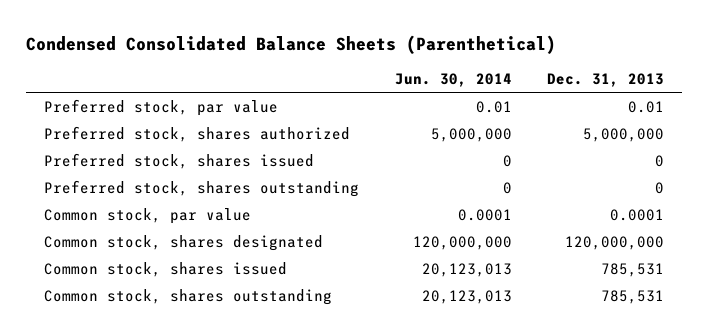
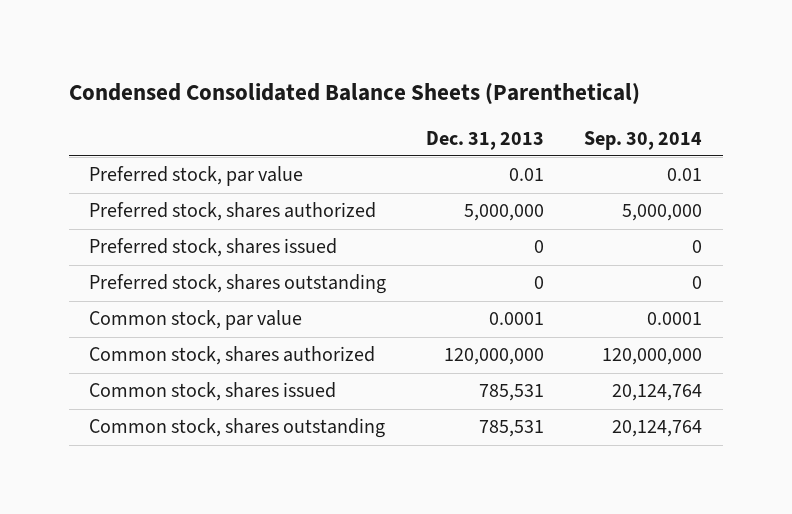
- | Jun. 30, 2014 | Dec. 31, 2013
+ | Dec. 31, 2013 | Sep. 30, 2014
- Common stock, shares designated | 120,000,000 | 120,000,000
+ Common stock, shares authorized | 120,000,000 | 120,000,000

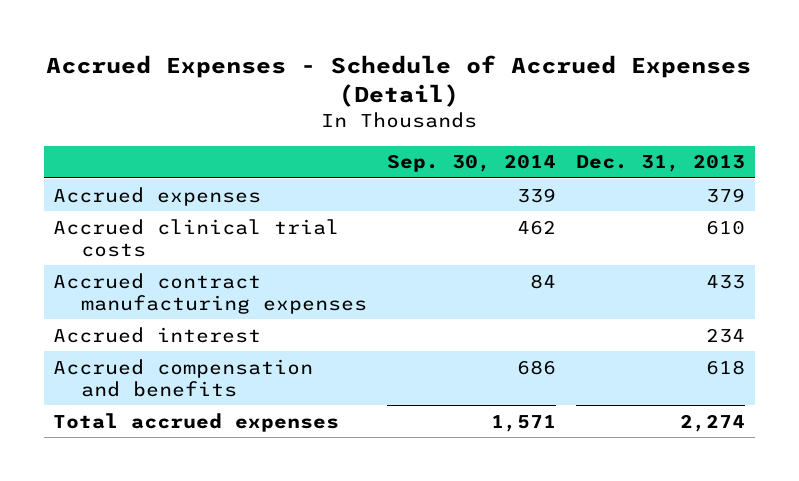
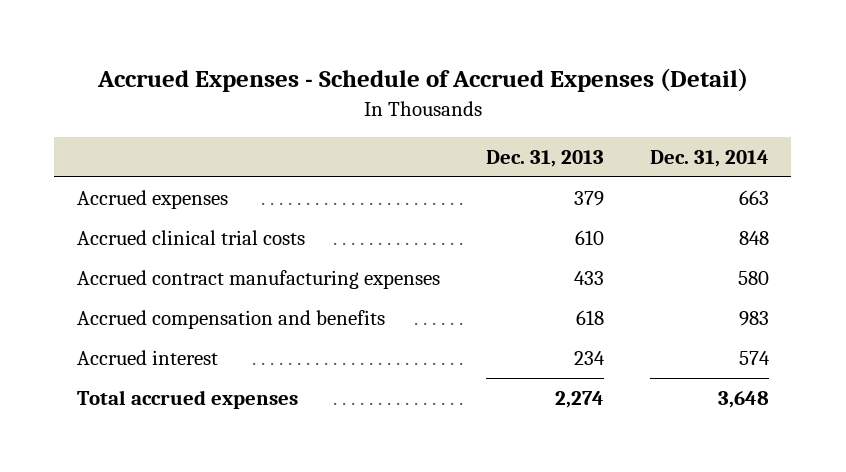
- | Sep. 30, 2014 | Dec. 31, 2013
+ | Dec. 31, 2013 | Dec. 31, 2014
moved down: Accrued interest | 234 | 574

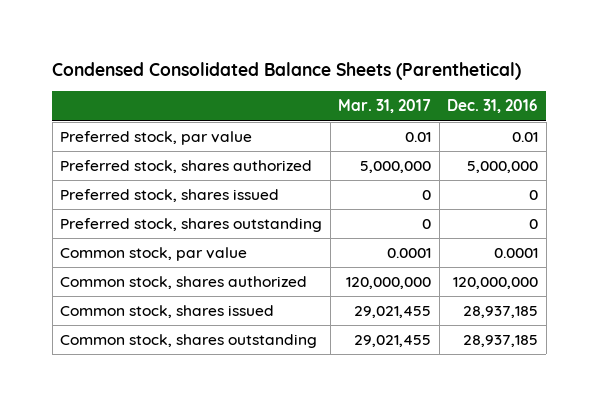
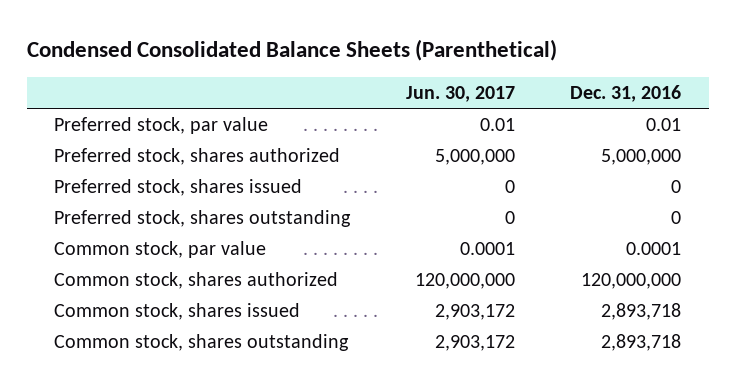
- | Mar. 31, 2017 | Dec. 31, 2016
+ | Jun. 30, 2017 | Dec. 31, 2016
- Common stock, shares issued | 29,021,455 | 28,937,185
- Common stock, shares outstanding | 29,021,455 | 28,937,185
+ Common stock, shares issued | 2,903,172 | 2,893,718
+ Common stock, shares outstanding | 2,903,172 | 2,893,718

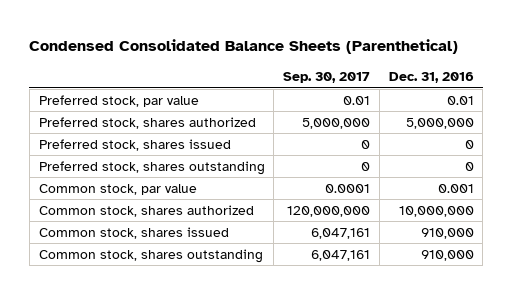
- | Jun. 30, 2017 | Dec. 31, 2016
+ | Sep. 30, 2017 | Dec. 31, 2016
- Common stock, par value | 0.0001 | 0.0001
- Common stock, shares authorized | 120,000,000 | 120,000,000
- Common stock, shares issued | 2,903,172 | 2,893,718
- Common stock, shares outstanding | 2,903,172 | 2,893,718
+ Common stock, par value | 0.0001 | 0.001
+ Common stock, shares authorized | 120,000,000 | 10,000,000
+ Common stock, shares issued | 6,047,161 | 910,000
+ Common stock, shares outstanding | 6,047,161 | 910,000

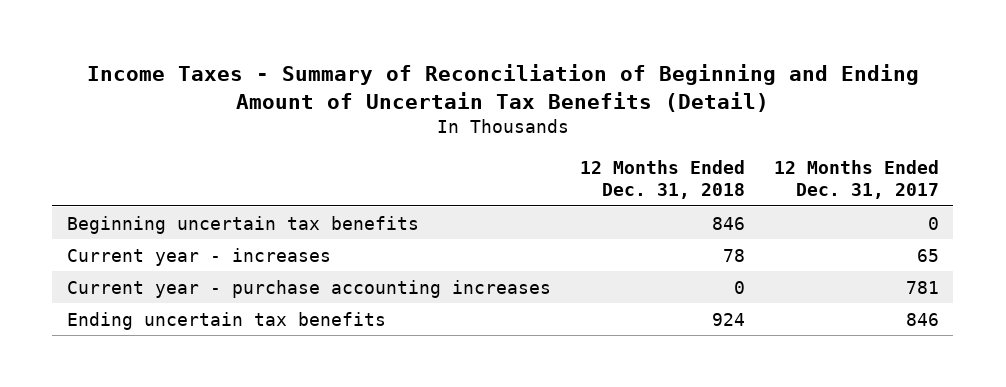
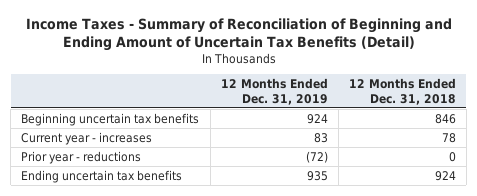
- | 12 Months Ended Dec. 31, 2018 | 12 Months Ended Dec. 31, 2017
+ | 12 Months Ended Dec. 31, 2019 | 12 Months Ended Dec. 31, 2018
- Current year - purchase accounting increases | 0 | 781
+ Prior year - reductions | (72) | 0

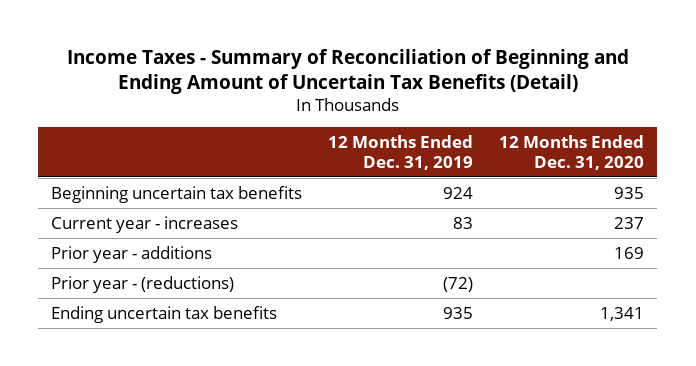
- | 12 Months Ended Dec. 31, 2019 | 12 Months Ended Dec. 31, 2018
+ | 12 Months Ended Dec. 31, 2019 | 12 Months Ended Dec. 31, 2020
- Prior year - reductions | (72) | 0
+ Prior year - additions | | 169
+ Prior year - (reductions) | (72) |

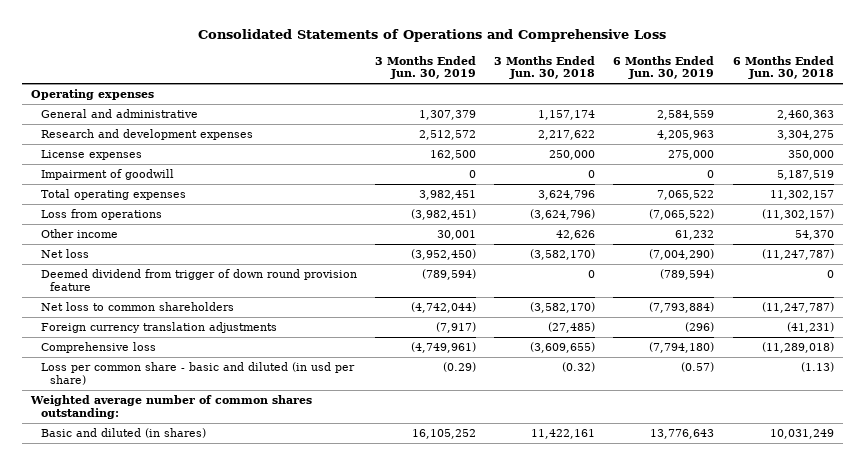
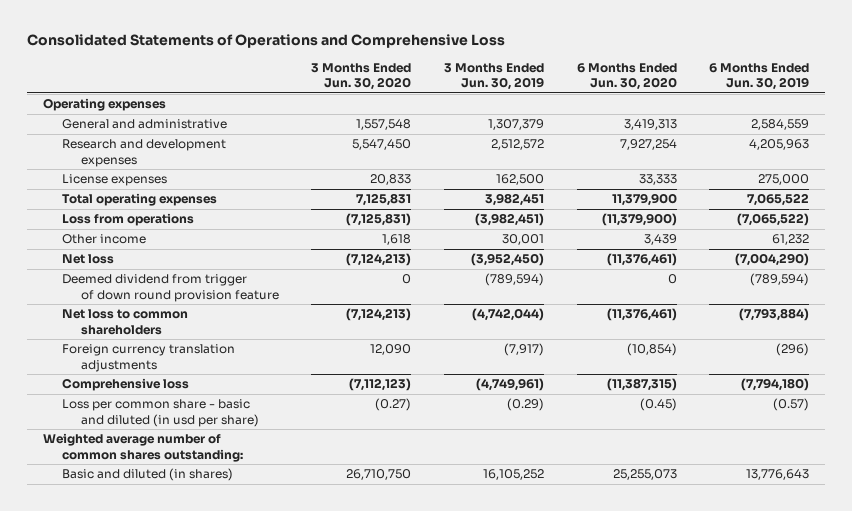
- | 3 Months Ended Jun. 30, 2019 | 3 Months Ended Jun. 30, 2018 | 6 Months Ended Jun. 30, 2019 | 6 Months Ended Jun. 30, 2018
+ | 3 Months Ended Jun. 30, 2020 | 3 Months Ended Jun. 30, 2019 | 6 Months Ended Jun. 30, 2020 | 6 Months Ended Jun. 30, 2019
- Impairment of goodwill | 0 | 0 | 0 | 5,187,519

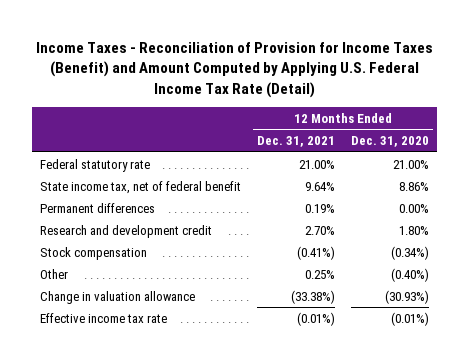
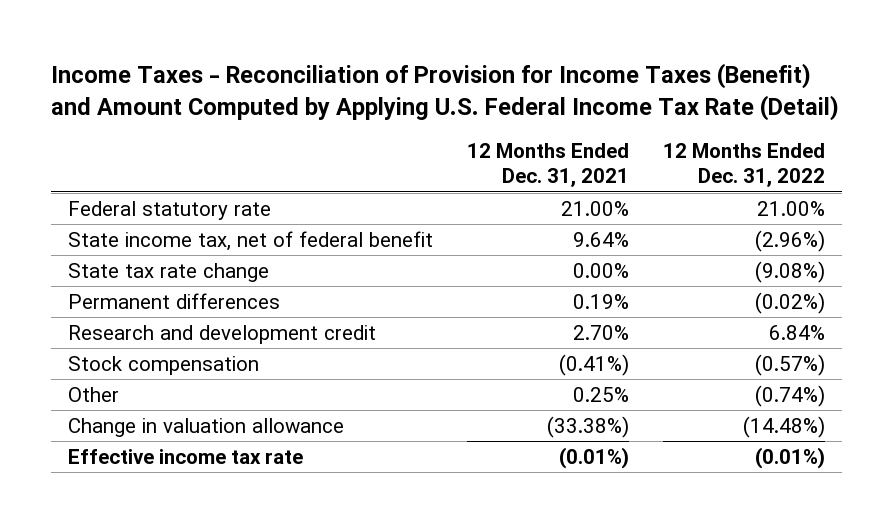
- | 12 Months Ended Dec. 31, 2021 | 12 Months Ended Dec. 31, 2020
+ | 12 Months Ended Dec. 31, 2021 | 12 Months Ended Dec. 31, 2022
+ State tax rate change | 0.00% | (9.08%)

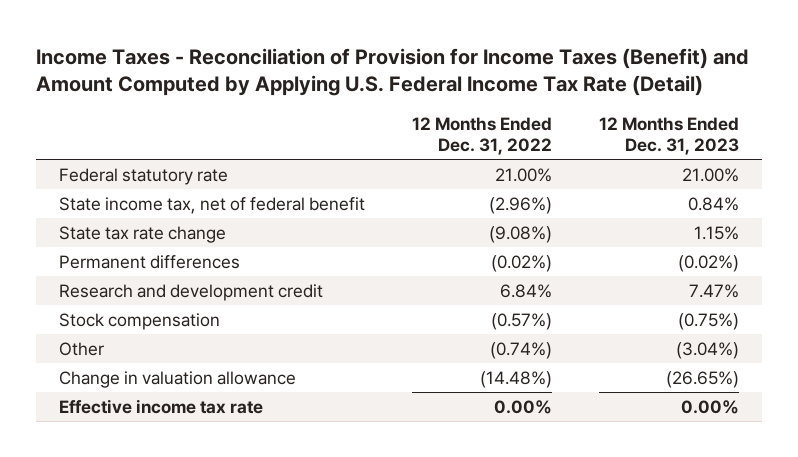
- | 12 Months Ended Dec. 31, 2021 | 12 Months Ended Dec. 31, 2022
+ | 12 Months Ended Dec. 31, 2022 | 12 Months Ended Dec. 31, 2023
- Effective income tax rate | (0.01%) | (0.01%)
+ Effective income tax rate | 0.00% | 0.00%

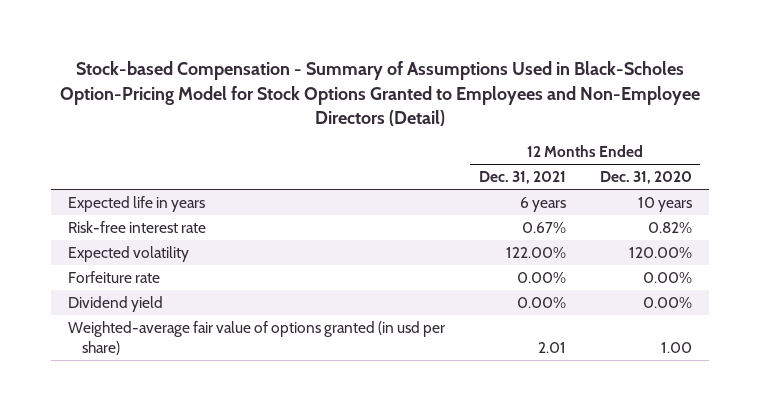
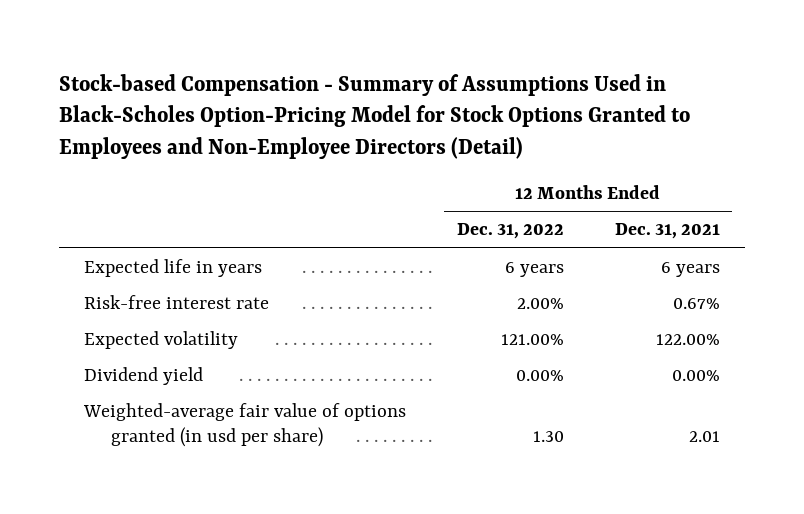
- | 12 Months Ended Dec. 31, 2021 | 12 Months Ended Dec. 31, 2020
+ | 12 Months Ended Dec. 31, 2022 | 12 Months Ended Dec. 31, 2021
- Forfeiture rate | 0.00% | 0.00%

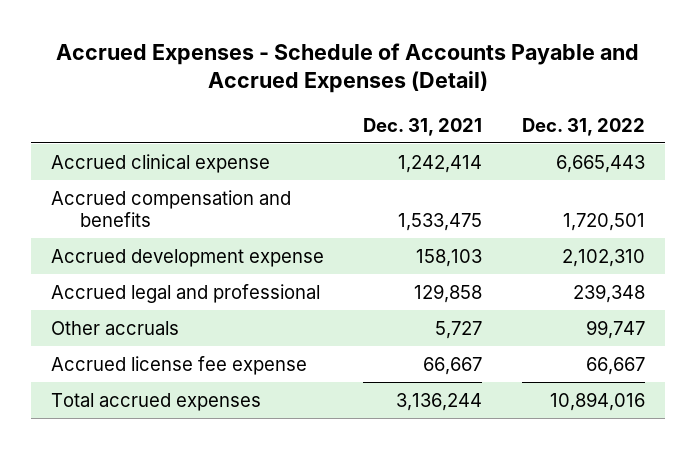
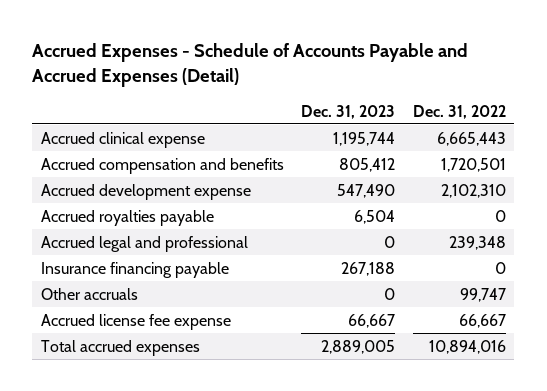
- | Dec. 31, 2021 | Dec. 31, 2022
+ | Dec. 31, 2023 | Dec. 31, 2022
+ Accrued royalties payable | 6,504 | 0
+ Insurance financing payable | 267,188 | 0

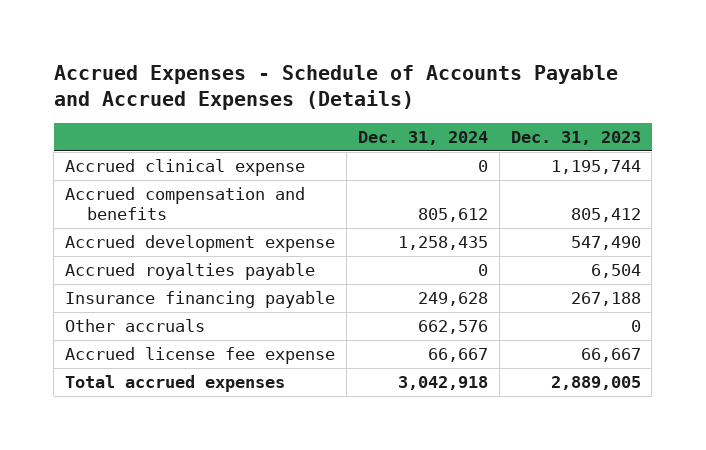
- Accrued Expenses - Schedule of Accounts Payable and Accrued Expenses (Detail)
+ Accrued Expenses - Schedule of Accounts Payable and Accrued Expenses (Details)
- | Dec. 31, 2023 | Dec. 31, 2022
+ | Dec. 31, 2024 | Dec. 31, 2023
- Accrued legal and professional | 0 | 239,348

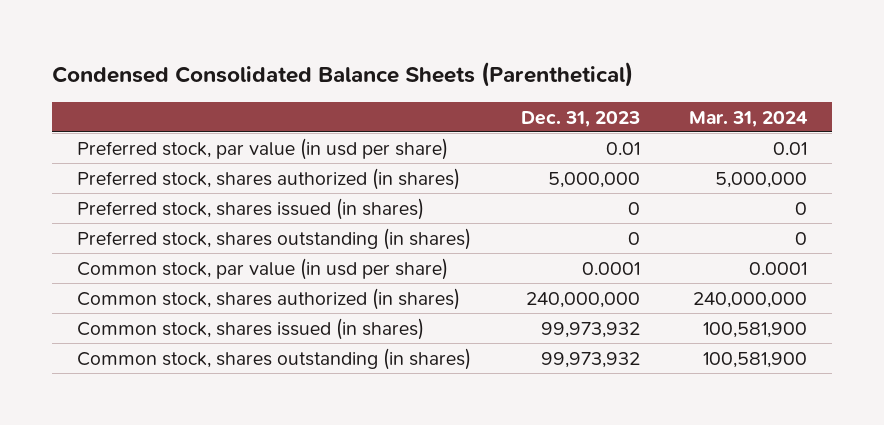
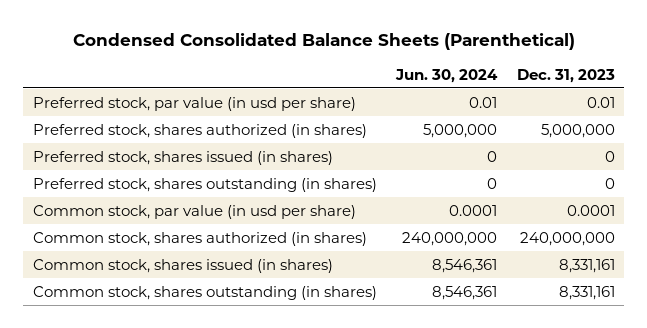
- | Dec. 31, 2023 | Mar. 31, 2024
+ | Jun. 30, 2024 | Dec. 31, 2023
- Common stock, shares issued (in shares) | 99,973,932 | 100,581,900
- Common stock, shares outstanding (in shares) | 99,973,932 | 100,581,900
+ Common stock, shares issued (in shares) | 8,546,361 | 8,331,161
+ Common stock, shares outstanding (in shares) | 8,546,361 | 8,331,161

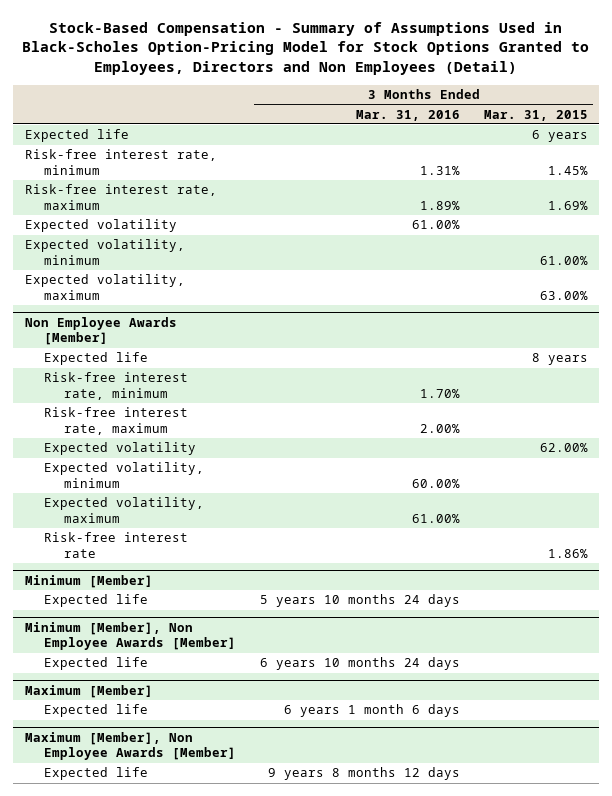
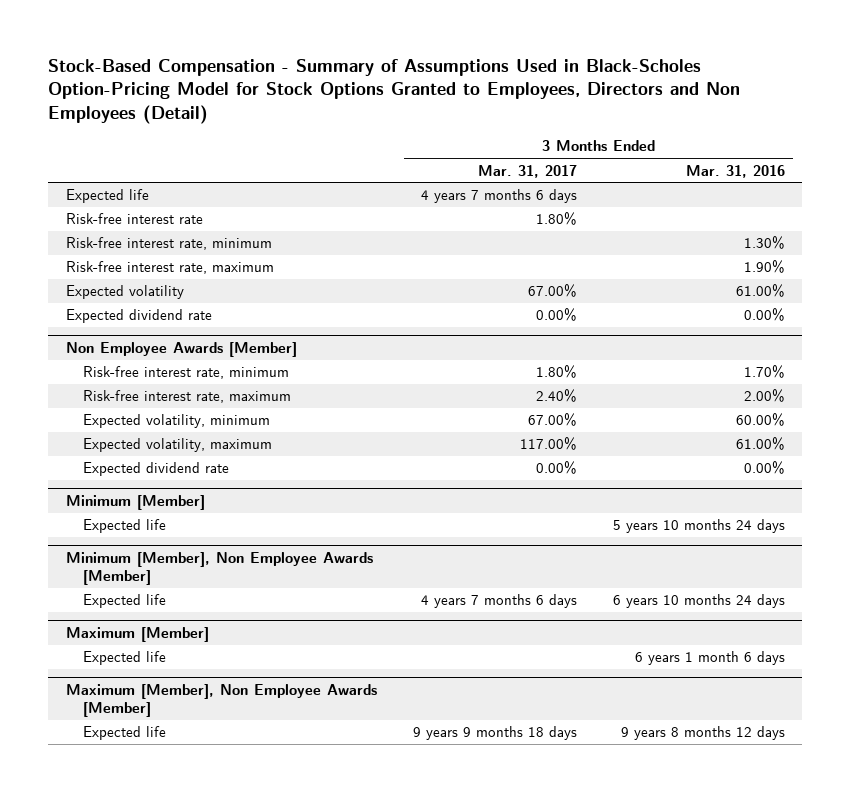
- | 3 Months Ended Mar. 31, 2016 | 3 Months Ended Mar. 31, 2015
+ | 3 Months Ended Mar. 31, 2017 | 3 Months Ended Mar. 31, 2016
- Risk-free interest rate, minimum | 1.31% | 1.45%
- Risk-free interest rate, maximum | 1.89% | 1.69%
+ Risk-free interest rate | 1.80% |
+ Risk-free interest rate, minimum | | 1.30%
+ Risk-free interest rate, maximum | | 1.90%
- Expected volatility, minimum | | 61.00%
- Expected volatility, maximum | | 63.00%
+ Expected dividend rate | 0.00% | 0.00%
@ Non Employee Awards [Member]
- Expected life | | 8 years
- Expected volatility | | 62.00%
- Risk-free interest rate | | 1.86%
+ Expected dividend rate | 0.00% | 0.00%

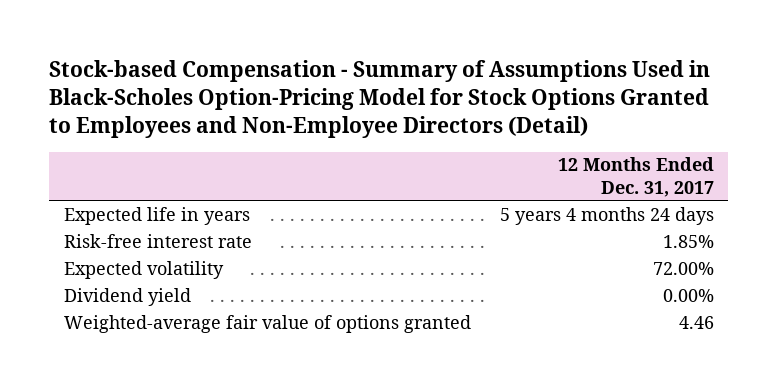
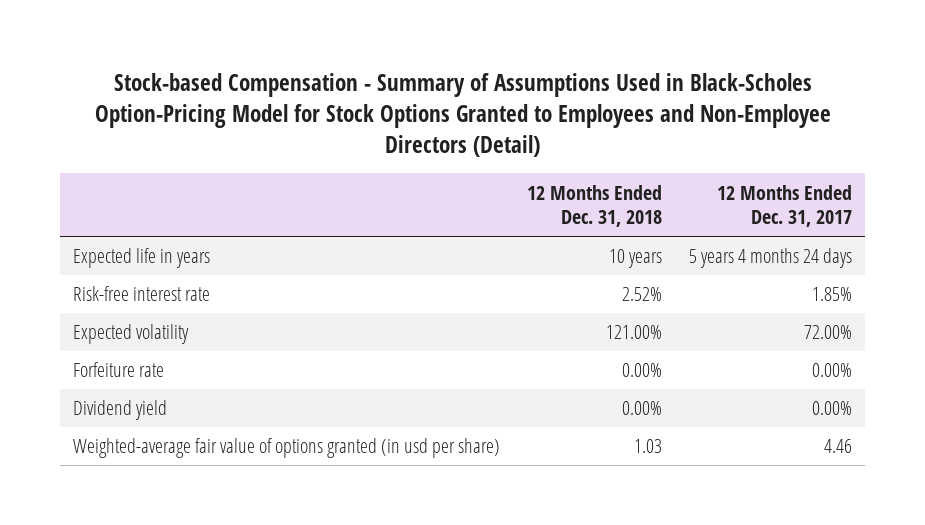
- | 12 Months Ended Dec. 31, 2017
+ | 12 Months Ended Dec. 31, 2018 | 12 Months Ended Dec. 31, 2017
+ Forfeiture rate | 0.00% | 0.00%
- Weighted-average fair value of options granted | 4.46
+ Weighted-average fair value of options granted (in usd per share) | 1.03 | 4.46

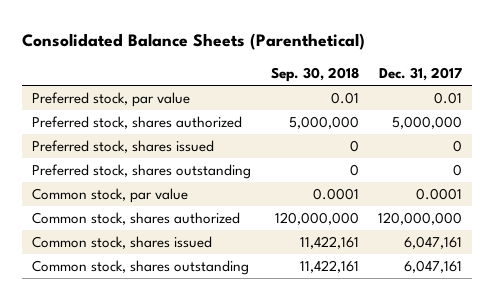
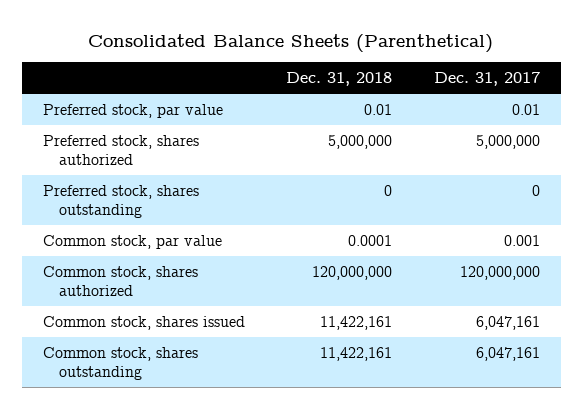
- | Sep. 30, 2018 | Dec. 31, 2017
+ | Dec. 31, 2018 | Dec. 31, 2017
- Preferred stock, shares issued | 0 | 0
- Common stock, par value | 0.0001 | 0.0001
+ Common stock, par value | 0.0001 | 0.001

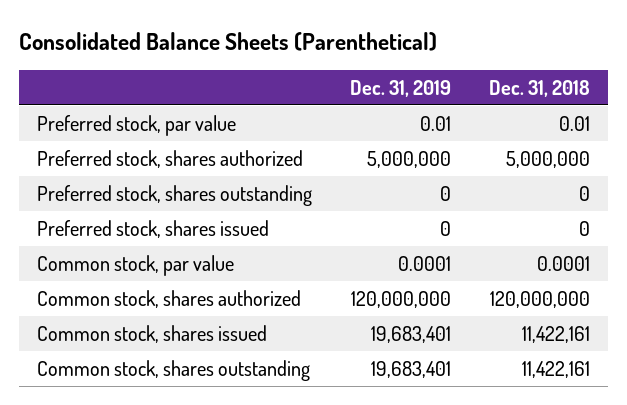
- | Dec. 31, 2018 | Dec. 31, 2017
+ | Dec. 31, 2019 | Dec. 31, 2018
+ Preferred stock, shares issued | 0 | 0

